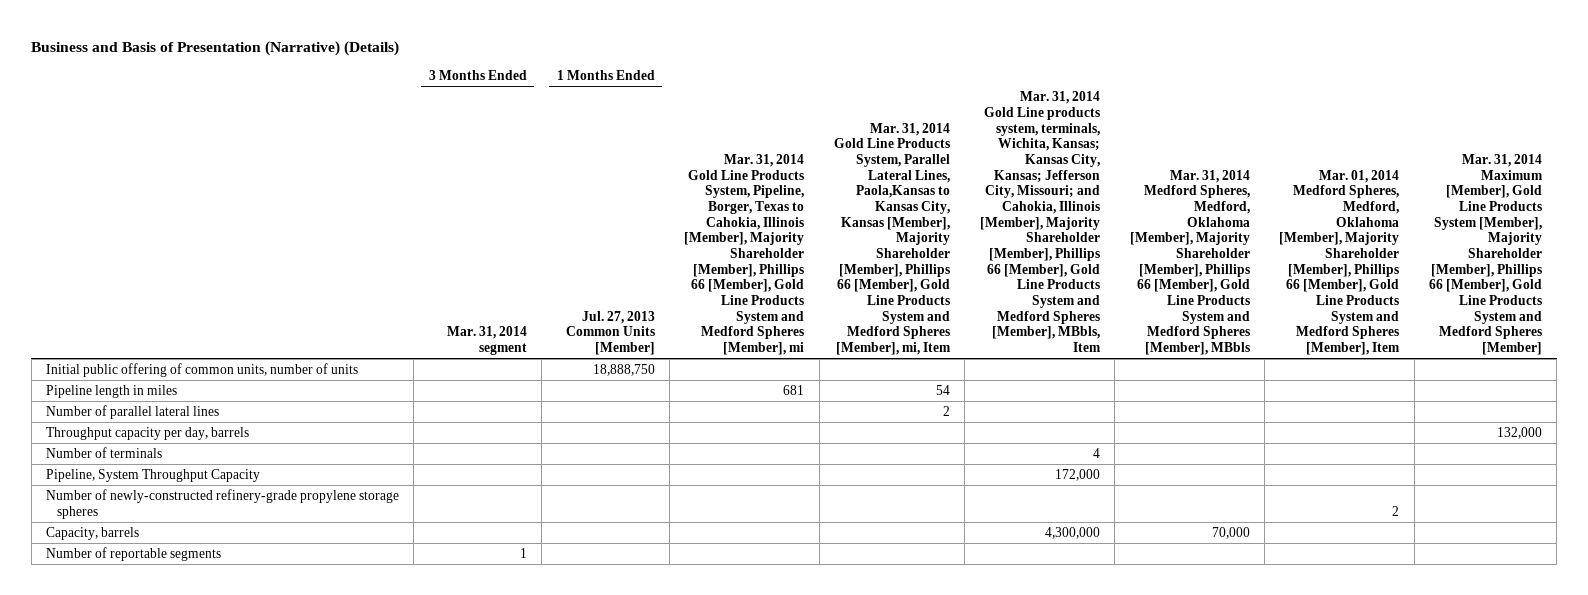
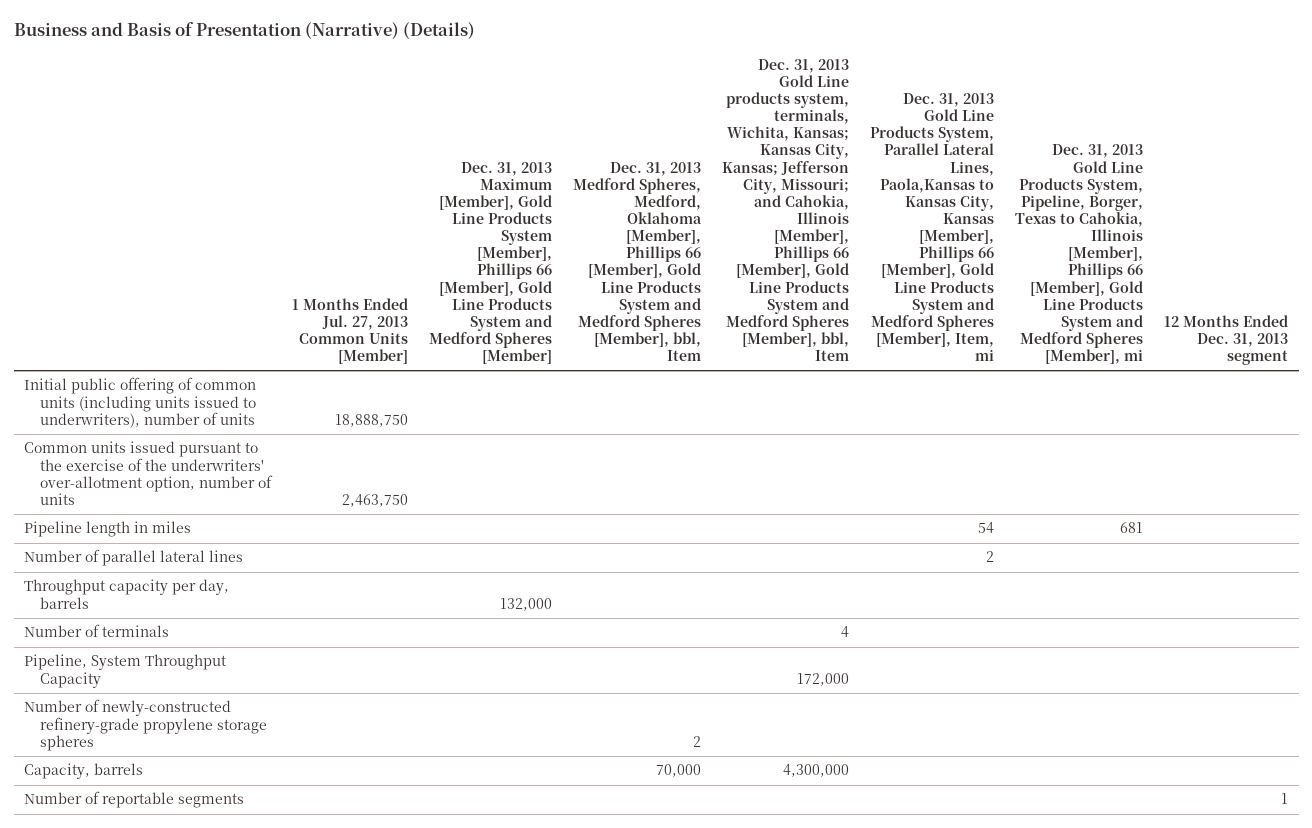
- | 3 Months Ended Mar. 31, 2014 segment | 1 Months Ended Jul. 27, 2013 Common Units [Member] | Mar. 31, 2014 Gold Line Products System, Pipeline, Borger, Texas to Cahokia, Illinois [Member], Majority Shareholder [Member], Phillips 66 [Member], Gold Line Products System and Medford Spheres [Member], mi | Mar. 31, 2014 Gold Line Products System, Parallel Lateral Lines, Paola,Kansas to Kansas City, Kansas [Member], Majority Shareholder [Member], Phillips 66 [Member], Gold Line Products System and Medford Spheres [Member], mi, Item | Mar. 31, 2014 Gold Line products system, terminals, Wichita, Kansas; Kansas City, Kansas; Jefferson City, Missouri; and Cahokia, Illinois [Member], Majority Shareholder [Member], Phillips 66 [Member], Gold Line Products System and Medford Spheres [Member], MBbls, Item | Mar. 31, 2014 Medford Spheres, Medford, Oklahoma [Member], Majority Shareholder [Member], Phillips 66 [Member], Gold Line Products System and Medford Spheres [Member], MBbls | Mar. 01, 2014 Medford Spheres, Medford, Oklahoma [Member], Majority Shareholder [Member], Phillips 66 [Member], Gold Line Products System and Medford Spheres [Member], Item | Mar. 31, 2014 Maximum [Member], Gold Line Products System [Member], Majority Shareholder [Member], Phillips 66 [Member], Gold Line Products System and Medford Spheres [Member]
+ | 1 Months Ended Jul. 27, 2013 Common Units [Member] | Dec. 31, 2013 Maximum [Member], Gold Line Products System [Member], Phillips 66 [Member], Gold Line Products System and Medford Spheres [Member] | Dec. 31, 2013 Medford Spheres, Medford, Oklahoma [Member], Phillips 66 [Member], Gold Line Products System and Medford Spheres [Member], bbl, Item | Dec. 31, 2013 Gold Line products system, terminals, Wichita, Kansas; Kansas City, Kansas; Jefferson City, Missouri; and Cahokia, Illinois [Member], Phillips 66 [Member], Gold Line Products System and Medford Spheres [Member], bbl, Item | Dec. 31, 2013 Gold Line Products System, Parallel Lateral Lines, Paola,Kansas to Kansas City, Kansas [Member], Phillips 66 [Member], Gold Line Products System and Medford Spheres [Member], Item, mi | Dec. 31, 2013 Gold Line Products System, Pipeline, Borger, Texas to Cahokia, Illinois [Member], Phillips 66 [Member], Gold Line Products System and Medford Spheres [Member], mi | 12 Months Ended Dec. 31, 2013 segment
- Initial public offering of common units, number of units | | 18,888,750 | | | | | |
+ Initial public offering of common units (including units issued to underwriters), number of units | 18,888,750 | | | | | |
+ Common units issued pursuant to the exercise of the underwriters' over-allotment option, number of units | 2,463,750 | | | | | |

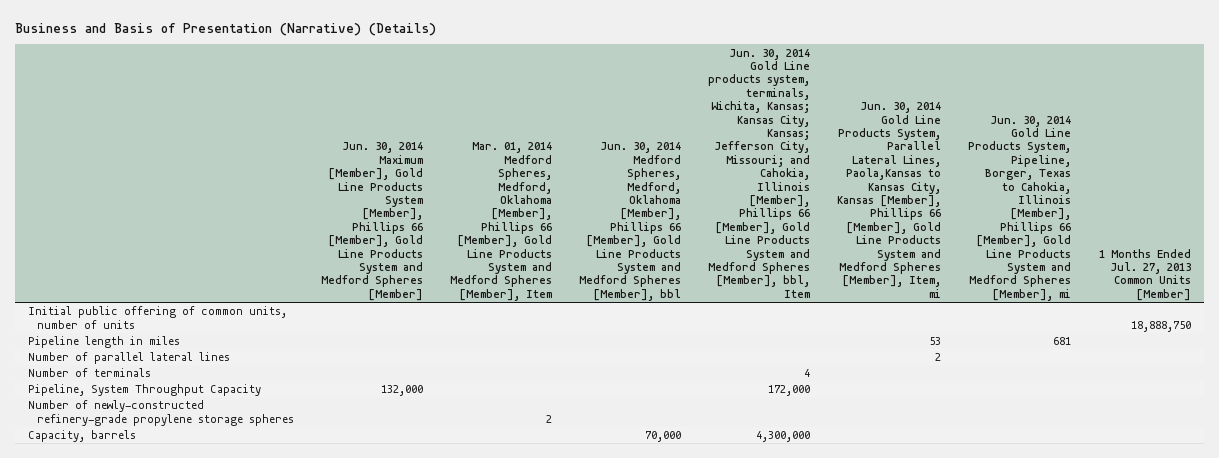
- | 1 Months Ended Jul. 27, 2013 Common Units [Member] | Dec. 31, 2013 Maximum [Member], Gold Line Products System [Member], Phillips 66 [Member], Gold Line Products System and Medford Spheres [Member] | Dec. 31, 2013 Medford Spheres, Medford, Oklahoma [Member], Phillips 66 [Member], Gold Line Products System and Medford Spheres [Member], bbl, Item | Dec. 31, 2013 Gold Line products system, terminals, Wichita, Kansas; Kansas City, Kansas; Jefferson City, Missouri; and Cahokia, Illinois [Member], Phillips 66 [Member], Gold Line Products System and Medford Spheres [Member], bbl, Item | Dec. 31, 2013 Gold Line Products System, Parallel Lateral Lines, Paola,Kansas to Kansas City, Kansas [Member], Phillips 66 [Member], Gold Line Products System and Medford Spheres [Member], Item, mi | Dec. 31, 2013 Gold Line Products System, Pipeline, Borger, Texas to Cahokia, Illinois [Member], Phillips 66 [Member], Gold Line Products System and Medford Spheres [Member], mi | 12 Months Ended Dec. 31, 2013 segment
+ | Jun. 30, 2014 Maximum [Member], Gold Line Products System [Member], Phillips 66 [Member], Gold Line Products System and Medford Spheres [Member] | Mar. 01, 2014 Medford Spheres, Medford, Oklahoma [Member], Phillips 66 [Member], Gold Line Products System and Medford Spheres [Member], Item | Jun. 30, 2014 Medford Spheres, Medford, Oklahoma [Member], Phillips 66 [Member], Gold Line Products System and Medford Spheres [Member], bbl | Jun. 30, 2014 Gold Line products system, terminals, Wichita, Kansas; Kansas City, Kansas; Jefferson City, Missouri; and Cahokia, Illinois [Member], Phillips 66 [Member], Gold Line Products System and Medford Spheres [Member], bbl, Item | Jun. 30, 2014 Gold Line Products System, Parallel Lateral Lines, Paola,Kansas to Kansas City, Kansas [Member], Phillips 66 [Member], Gold Line Products System and Medford Spheres [Member], Item, mi | Jun. 30, 2014 Gold Line Products System, Pipeline, Borger, Texas to Cahokia, Illinois [Member], Phillips 66 [Member], Gold Line Products System and Medford Spheres [Member], mi | 1 Months Ended Jul. 27, 2013 Common Units [Member]
- Initial public offering of common units (including units issued to underwriters), number of units | 18,888,750 | | | | | |
- Common units issued pursuant to the exercise of the underwriters' over-allotment option, number of units | 2,463,750 | | | | | |
+ Initial public offering of common units, number of units | | | | | | | 18,888,750
- Throughput capacity per day, barrels | | 132,000 | | | | |
- Number of reportable segments | | | | | | | 1

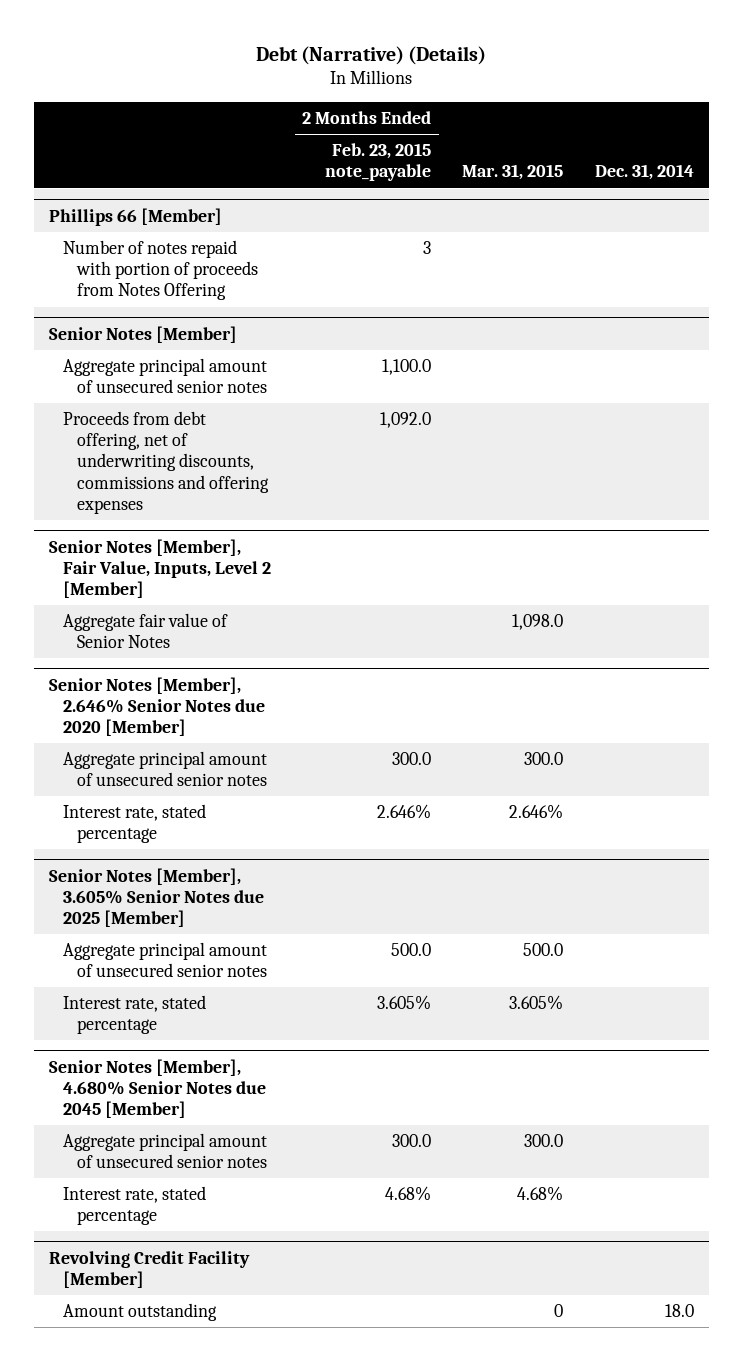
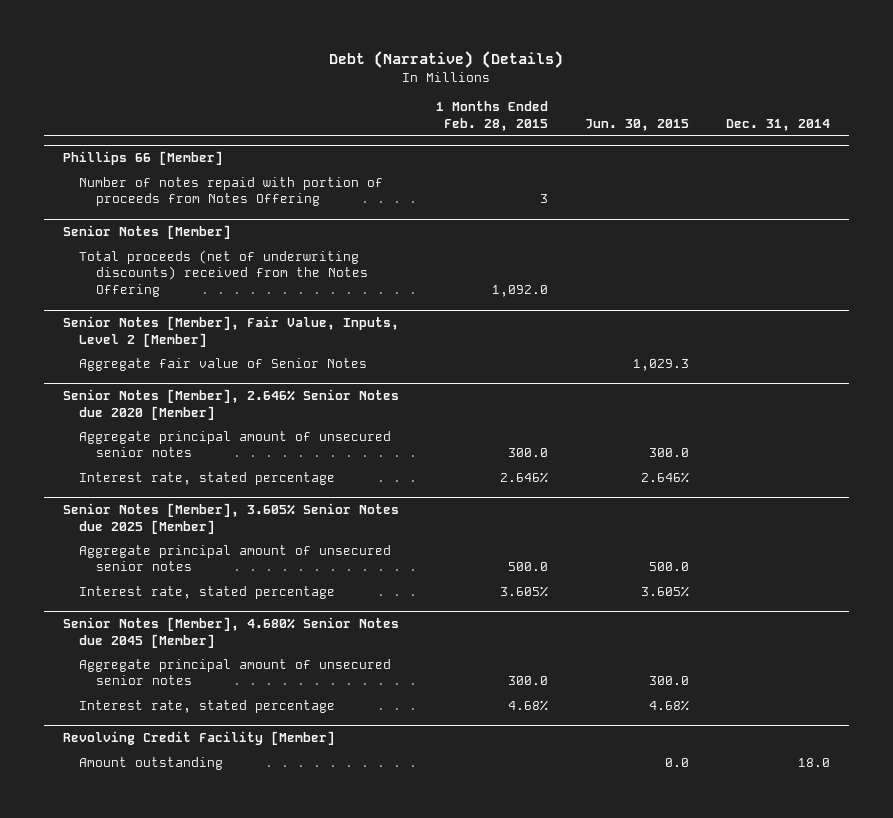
- | 2 Months Ended Feb. 23, 2015 note_payable | Mar. 31, 2015 | Dec. 31, 2014
+ | 1 Months Ended Feb. 28, 2015 | Jun. 30, 2015 | Dec. 31, 2014
@ Senior Notes [Member]
- Aggregate principal amount of unsecured senior notes | 1,100.0 | |
- Proceeds from debt offering, net of underwriting discounts, commissions and offering expenses | 1,092.0 | |
+ Total proceeds (net of underwriting discounts) received from the Notes Offering | 1,092.0 | |

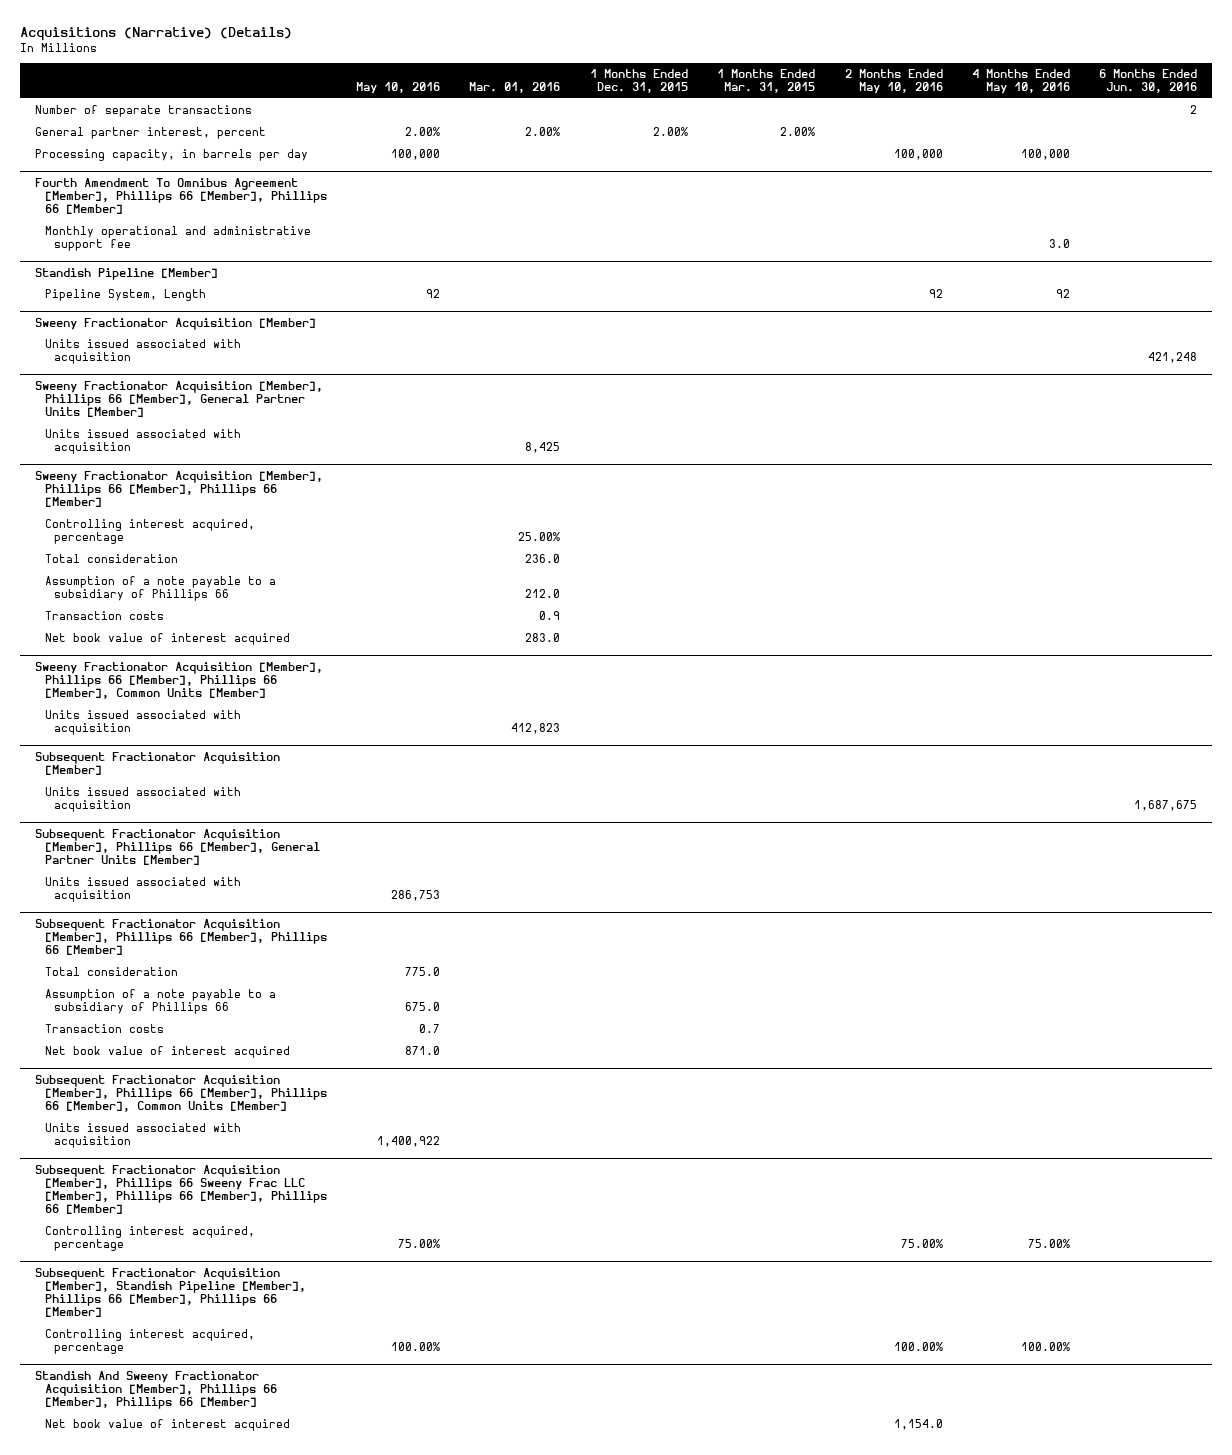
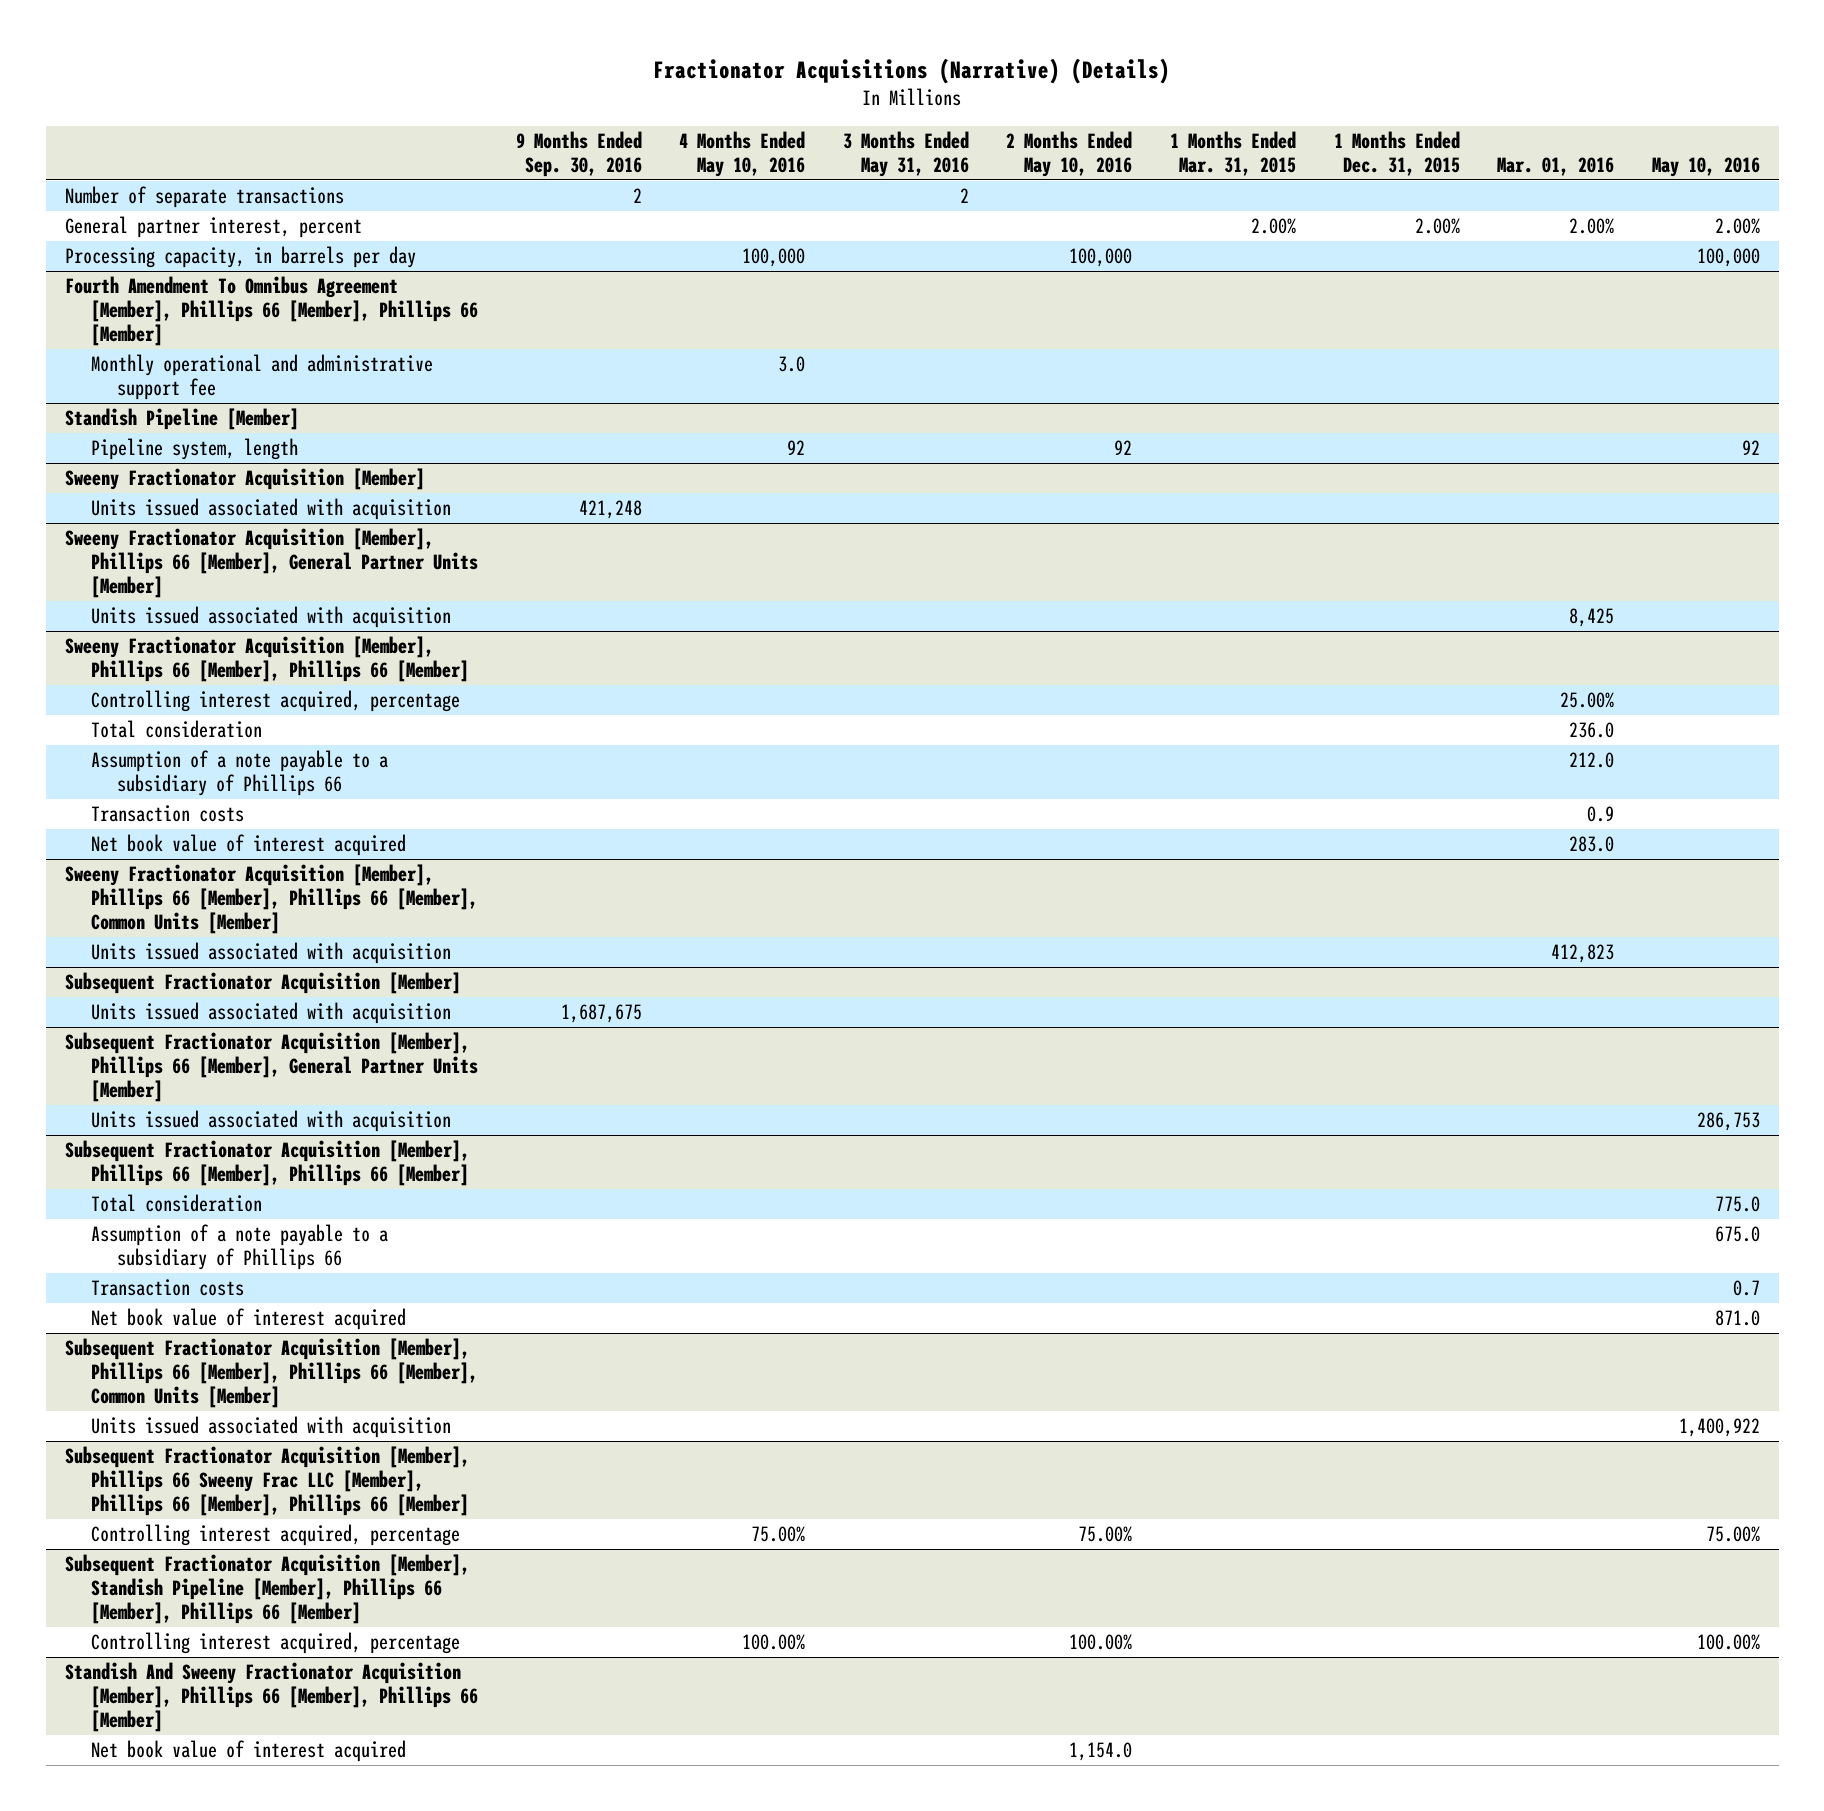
- Acquisitions (Narrative) (Details)
+ Fractionator Acquisitions (Narrative) (Details)
- | May 10, 2016 | Mar. 01, 2016 | 1 Months Ended Dec. 31, 2015 | 1 Months Ended Mar. 31, 2015 | 2 Months Ended May 10, 2016 | 4 Months Ended May 10, 2016 | 6 Months Ended Jun. 30, 2016
+ | 9 Months Ended Sep. 30, 2016 | 4 Months Ended May 10, 2016 | 3 Months Ended May 31, 2016 | 2 Months Ended May 10, 2016 | 1 Months Ended Mar. 31, 2015 | 1 Months Ended Dec. 31, 2015 | Mar. 01, 2016 | May 10, 2016
@ Standish Pipeline [Member]
- Pipeline System, Length | 92 | | | | 92 | 92 |
+ Pipeline system, length | | 92 | | 92 | | | | 92

